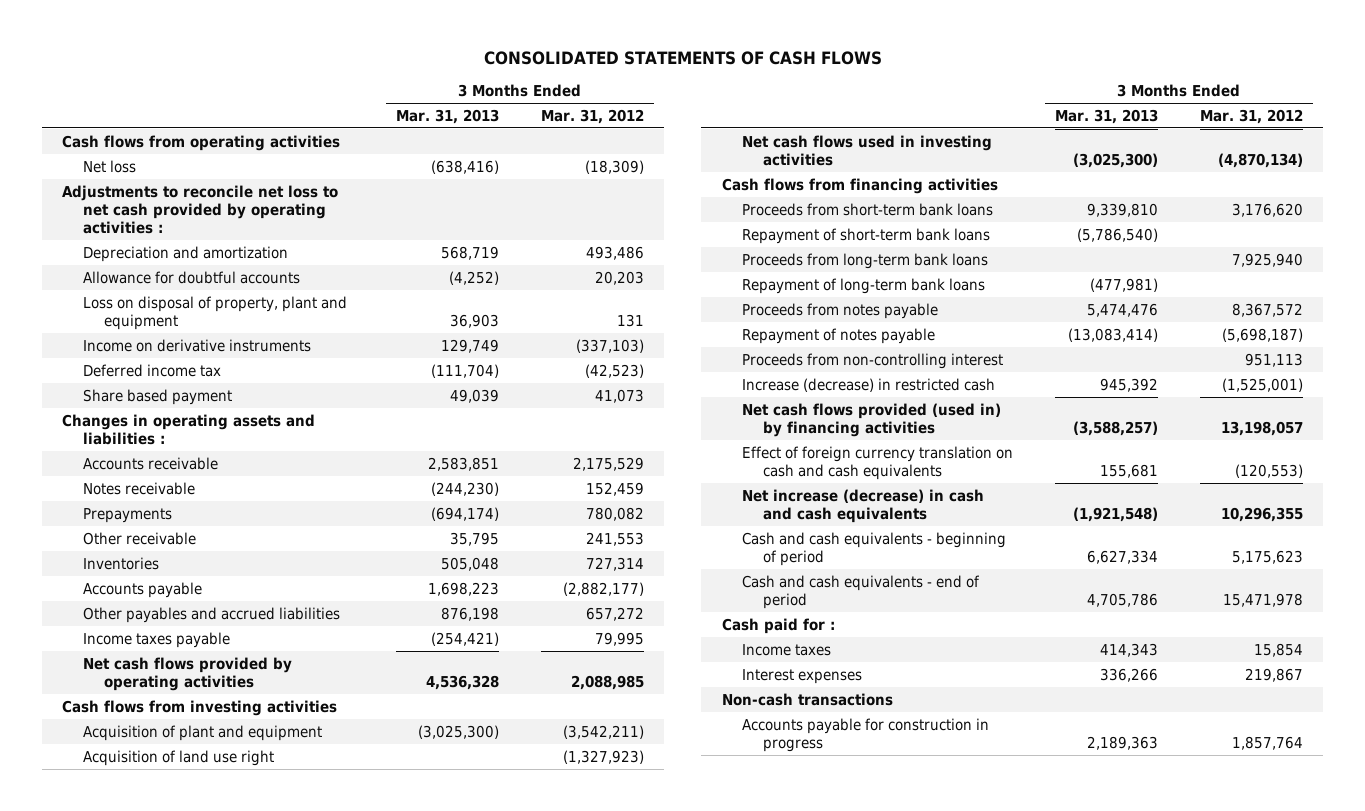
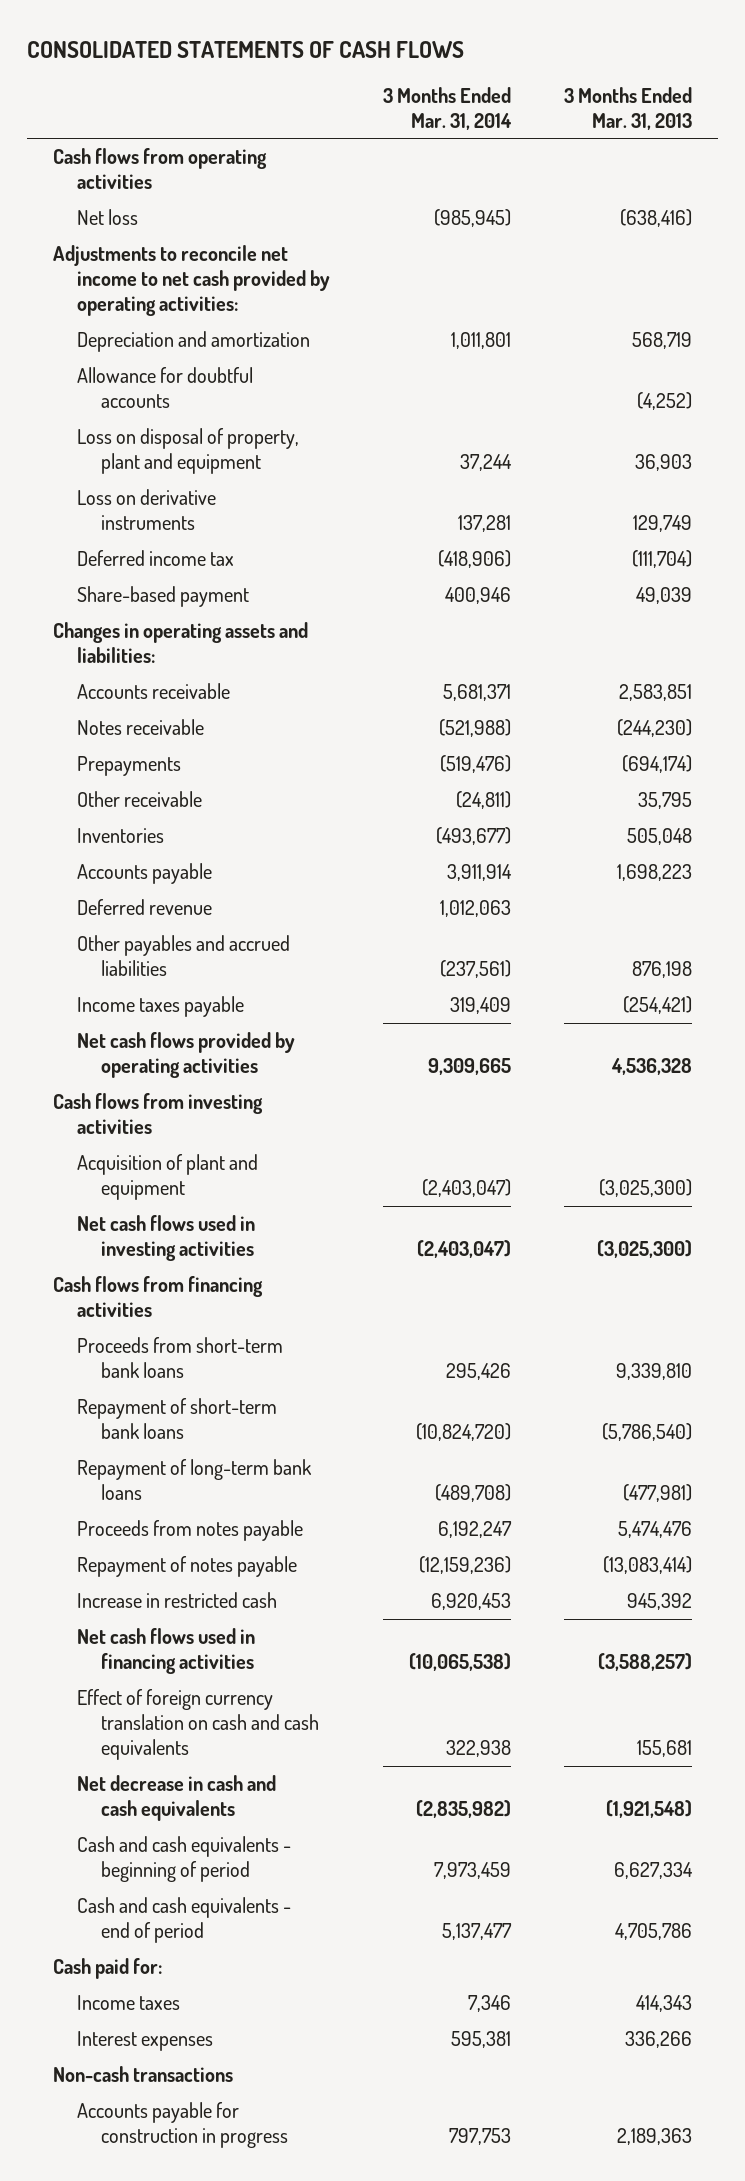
- | 3 Months Ended Mar. 31, 2013 | 3 Months Ended Mar. 31, 2012
+ | 3 Months Ended Mar. 31, 2014 | 3 Months Ended Mar. 31, 2013
- Adjustments to reconcile net loss to net cash provided by operating activities :
+ Adjustments to reconcile net income to net cash provided by operating activities:
- Income on derivative instruments | 129,749 | (337,103)
+ Loss on derivative instruments | 137,281 | 129,749
- Share based payment | 49,039 | 41,073
- Changes in operating assets and liabilities :
+ Share-based payment | 400,946 | 49,039
+ Changes in operating assets and liabilities:
+ Deferred revenue | 1,012,063 |
- Acquisition of land use right | | (1,327,923)
- Proceeds from long-term bank loans | | 7,925,940
- Proceeds from non-controlling interest | | 951,113
- Increase (decrease) in restricted cash | 945,392 | (1,525,001)
- Net cash flows provided (used in) by financing activities | (3,588,257) | 13,198,057
+ Increase in restricted cash | 6,920,453 | 945,392
+ Net cash flows used in financing activities | (10,065,538) | (3,588,257)
- Net increase (decrease) in cash and cash equivalents | (1,921,548) | 10,296,355
+ Net decrease in cash and cash equivalents | (2,835,982) | (1,921,548)
- Cash paid for :
+ Cash paid for:

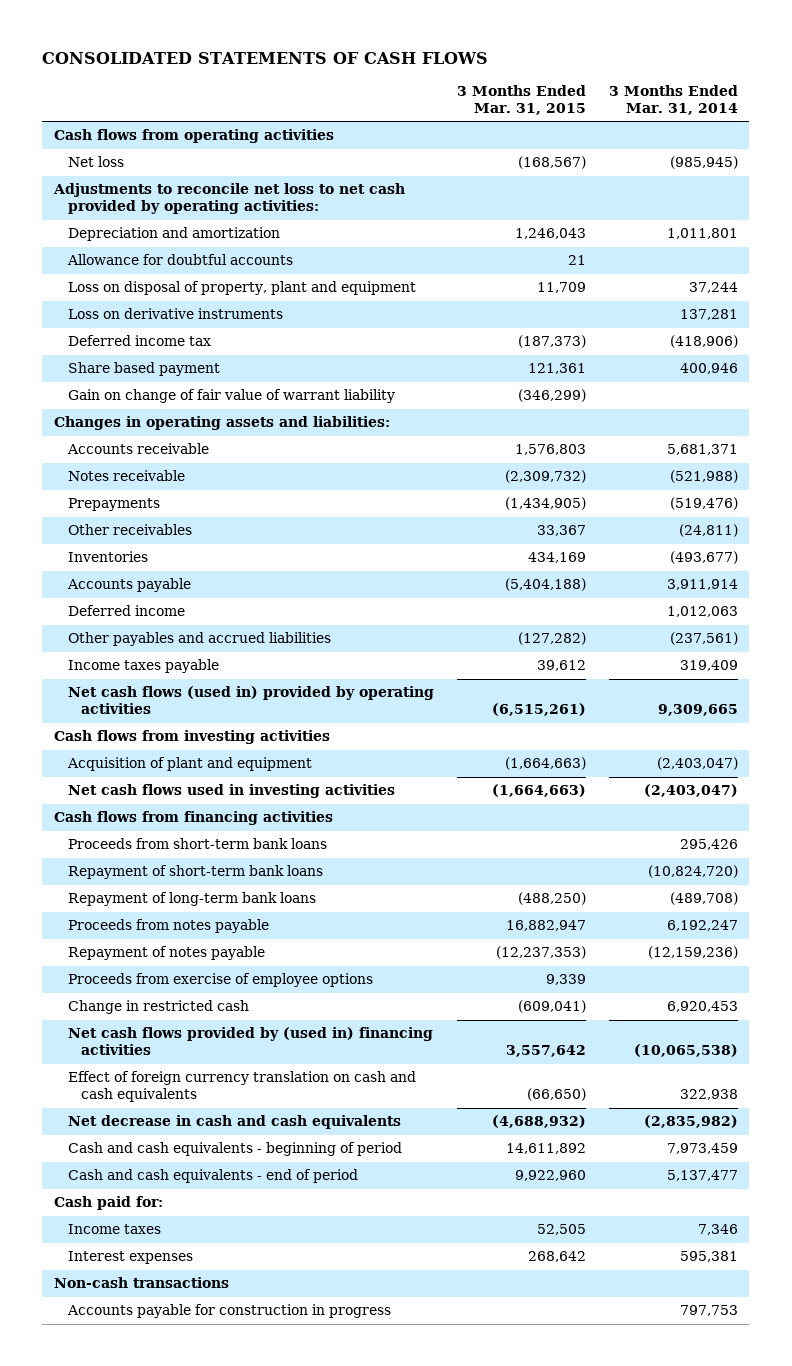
- | 3 Months Ended Mar. 31, 2014 | 3 Months Ended Mar. 31, 2013
+ | 3 Months Ended Mar. 31, 2015 | 3 Months Ended Mar. 31, 2014
- Adjustments to reconcile net income to net cash provided by operating activities:
+ Adjustments to reconcile net loss to net cash provided by operating activities:
- Share-based payment | 400,946 | 49,039
+ Share based payment | 121,361 | 400,946
+ Gain on change of fair value of warrant liability | (346,299) |
- Other receivable | (24,811) | 35,795
+ Other receivables | 33,367 | (24,811)
- Deferred revenue | 1,012,063 |
+ Deferred income | | 1,012,063
- Net cash flows provided by operating activities | 9,309,665 | 4,536,328
+ Net cash flows (used in) provided by operating activities | (6,515,261) | 9,309,665
- Increase in restricted cash | 6,920,453 | 945,392
- Net cash flows used in financing activities | (10,065,538) | (3,588,257)
+ Proceeds from exercise of employee options | 9,339 |
+ Change in restricted cash | (609,041) | 6,920,453
+ Net cash flows provided by (used in) financing activities | 3,557,642 | (10,065,538)

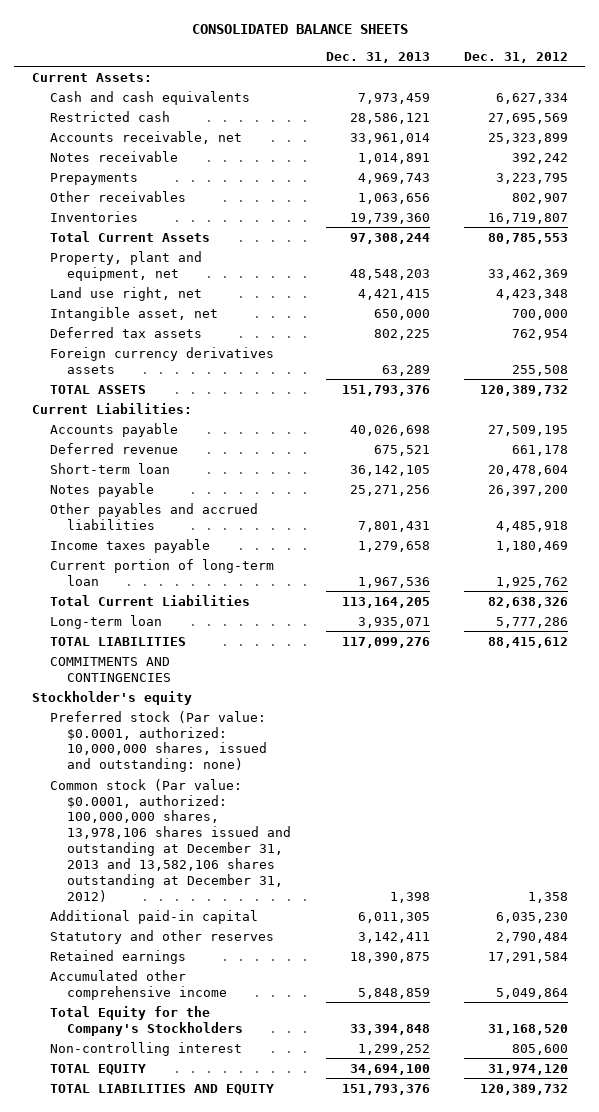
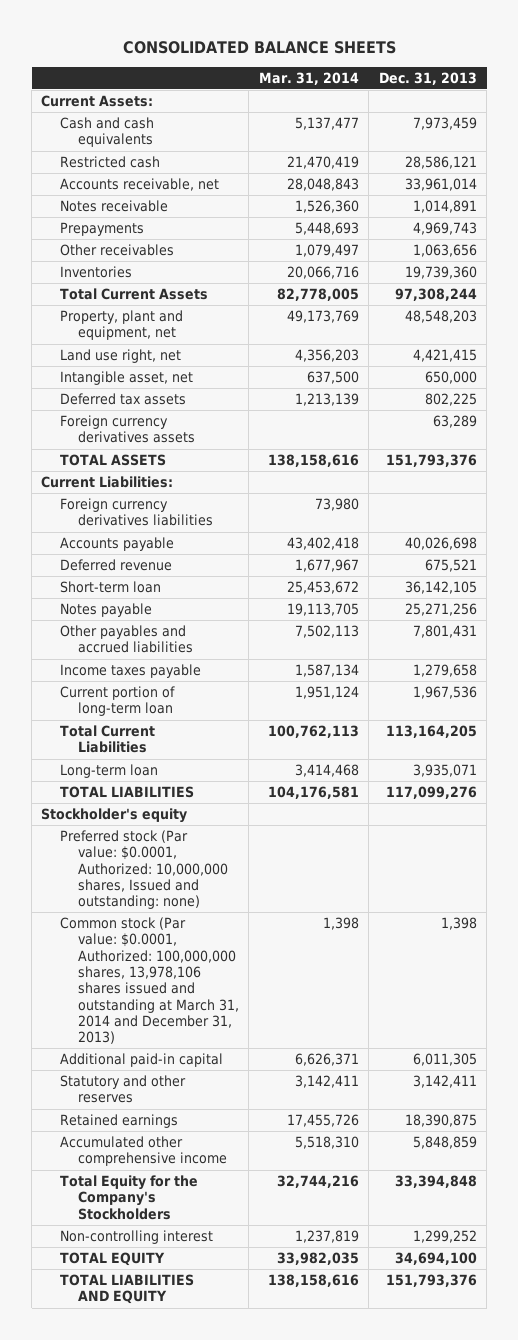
- | Dec. 31, 2013 | Dec. 31, 2012
+ | Mar. 31, 2014 | Dec. 31, 2013
+ Foreign currency derivatives liabilities | 73,980 |
- COMMITMENTS AND CONTINGENCIES
- Preferred stock (Par value: $0.0001, authorized: 10,000,000 shares, issued and outstanding: none)
- Common stock (Par value: $0.0001, authorized: 100,000,000 shares, 13,978,106 shares issued and outstanding at December 31, 2013 and 13,582,106 shares outstanding at December 31, 2012) | 1,398 | 1,358
+ Preferred stock (Par value: $0.0001, Authorized: 10,000,000 shares, Issued and outstanding: none)
+ Common stock (Par value: $0.0001, Authorized: 100,000,000 shares, 13,978,106 shares issued and outstanding at March 31, 2014 and December 31, 2013) | 1,398 | 1,398

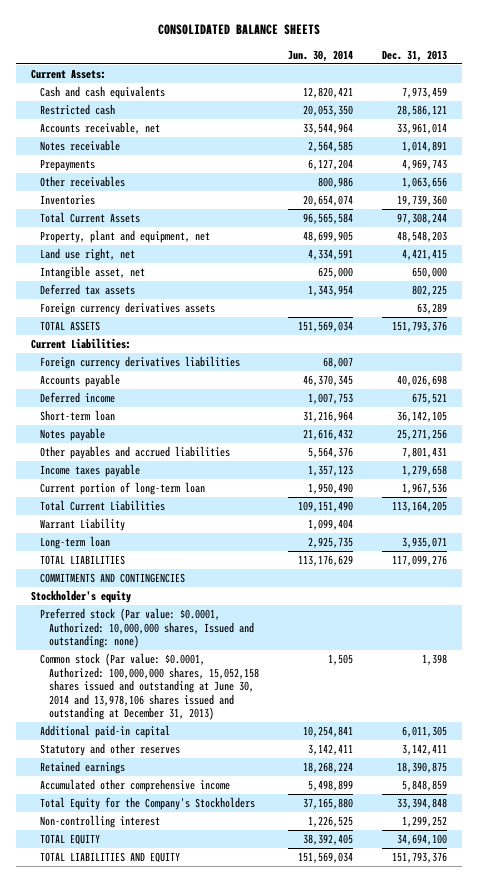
- | Mar. 31, 2014 | Dec. 31, 2013
+ | Jun. 30, 2014 | Dec. 31, 2013
- Deferred revenue | 1,677,967 | 675,521
+ Deferred income | 1,007,753 | 675,521
+ Warrant Liability | 1,099,404 |
+ COMMITMENTS AND CONTINGENCIES
- Common stock (Par value: $0.0001, Authorized: 100,000,000 shares, 13,978,106 shares issued and outstanding at March 31, 2014 and December 31, 2013) | 1,398 | 1,398
+ Common stock (Par value: $0.0001, Authorized: 100,000,000 shares, 15,052,158 shares issued and outstanding at June 30, 2014 and 13,978,106 shares issued and outstanding at December 31, 2013) | 1,505 | 1,398

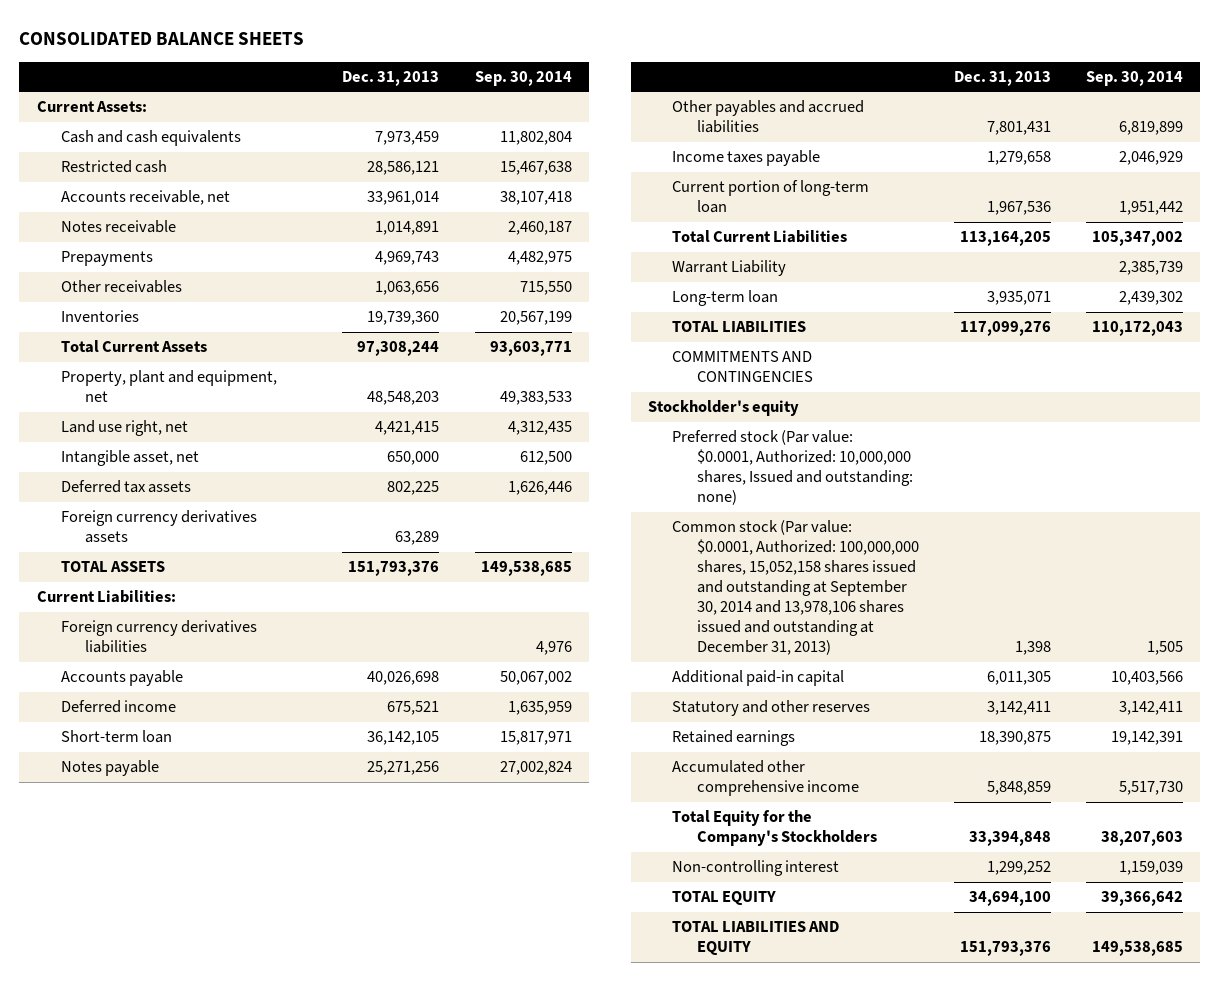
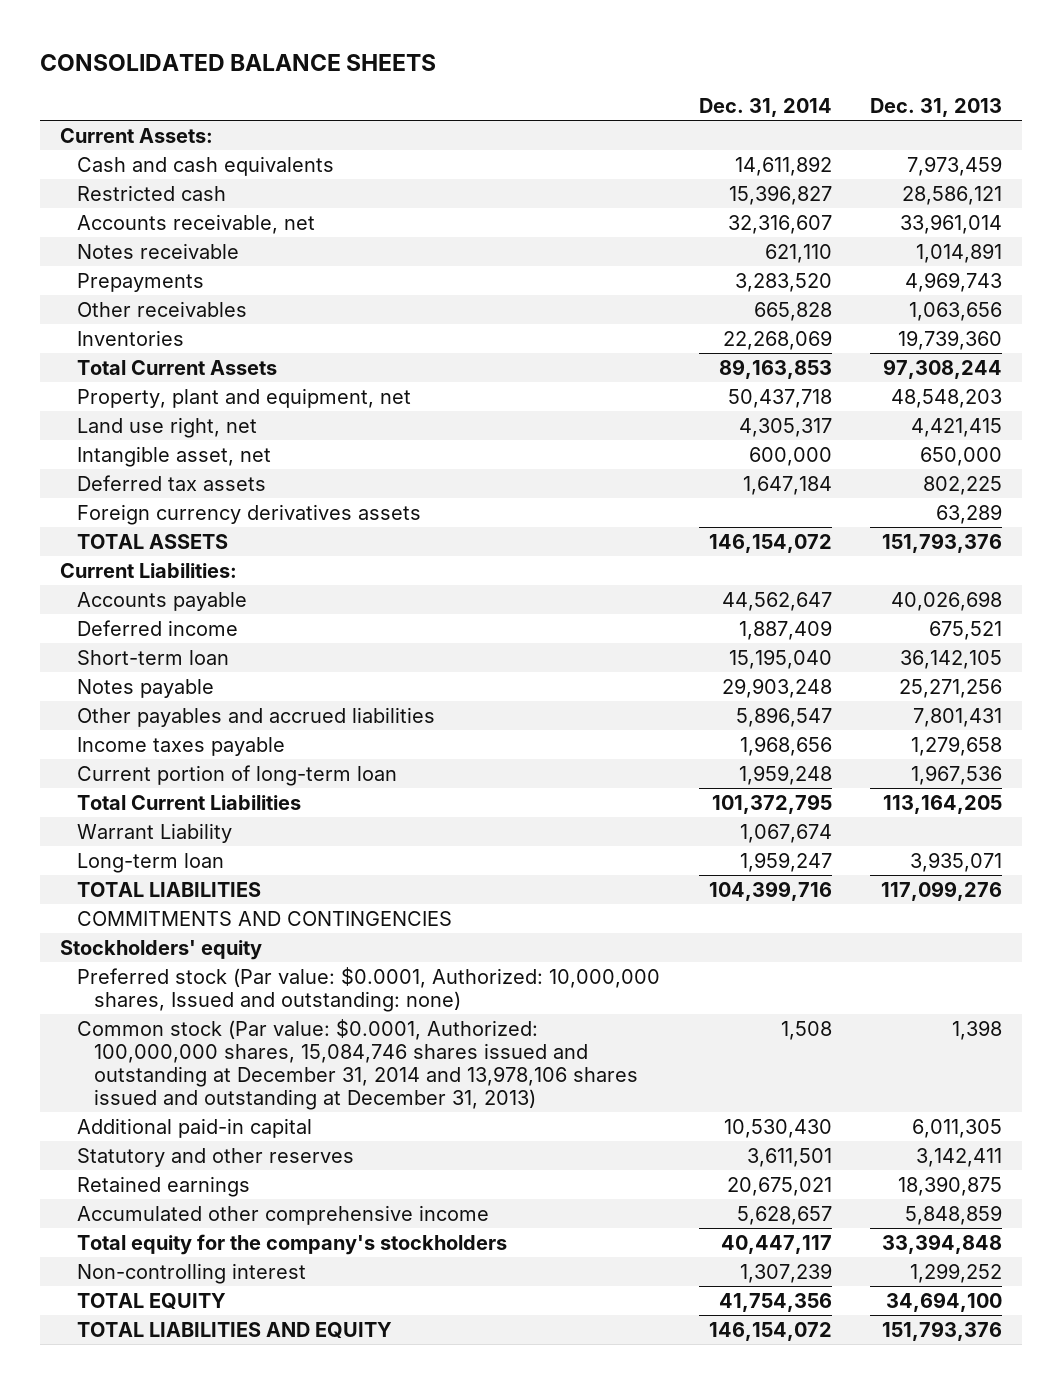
- | Dec. 31, 2013 | Sep. 30, 2014
+ | Dec. 31, 2014 | Dec. 31, 2013
- Foreign currency derivatives liabilities | | 4,976
- Stockholder's equity
+ Stockholders' equity
- Common stock (Par value: $0.0001, Authorized: 100,000,000 shares, 15,052,158 shares issued and outstanding at September 30, 2014 and 13,978,106 shares issued and outstanding at December 31, 2013) | 1,398 | 1,505
+ Common stock (Par value: $0.0001, Authorized: 100,000,000 shares, 15,084,746 shares issued and outstanding at December 31, 2014 and 13,978,106 shares issued and outstanding at December 31, 2013) | 1,508 | 1,398
- Total Equity for the Company's Stockholders | 33,394,848 | 38,207,603
+ Total equity for the company's stockholders | 40,447,117 | 33,394,848

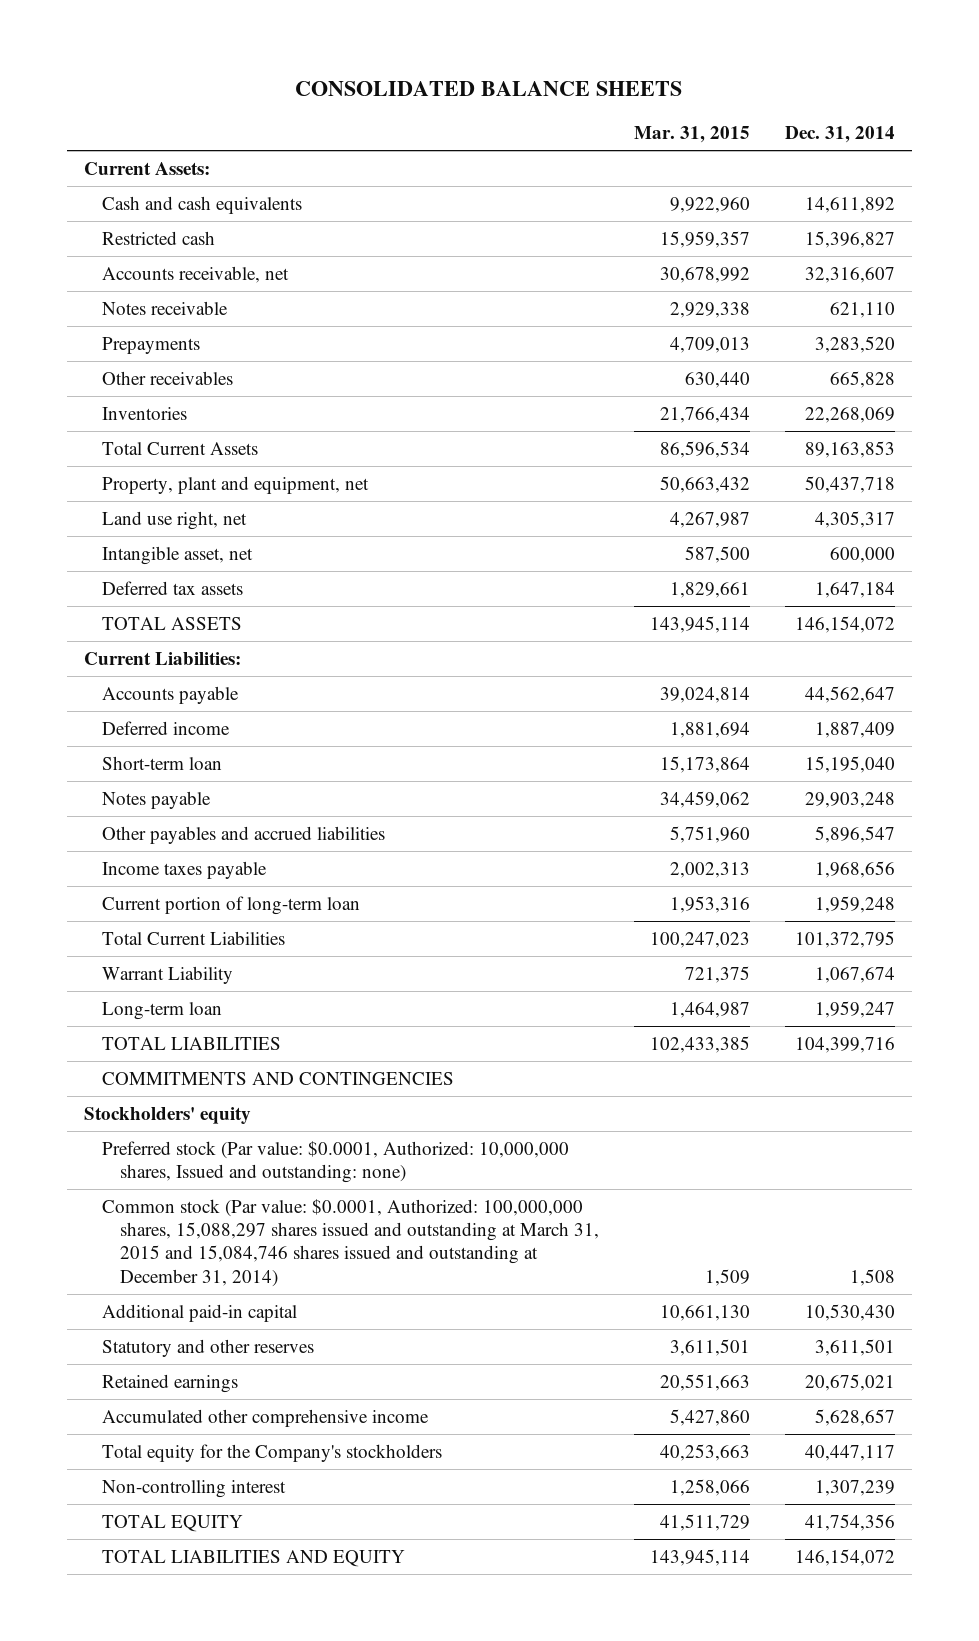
- | Dec. 31, 2014 | Dec. 31, 2013
+ | Mar. 31, 2015 | Dec. 31, 2014
- Foreign currency derivatives assets | | 63,289
- Common stock (Par value: $0.0001, Authorized: 100,000,000 shares, 15,084,746 shares issued and outstanding at December 31, 2014 and 13,978,106 shares issued and outstanding at December 31, 2013) | 1,508 | 1,398
+ Common stock (Par value: $0.0001, Authorized: 100,000,000 shares, 15,088,297 shares issued and outstanding at March 31, 2015 and 15,084,746 shares issued and outstanding at December 31, 2014) | 1,509 | 1,508
- Total equity for the company's stockholders | 40,447,117 | 33,394,848
+ Total equity for the Company's stockholders | 40,253,663 | 40,447,117

